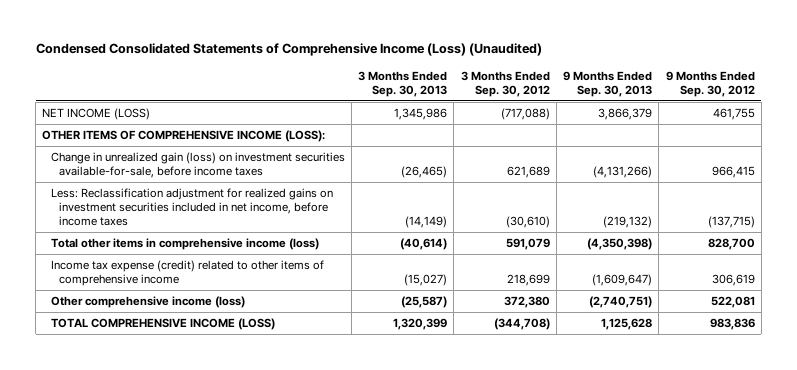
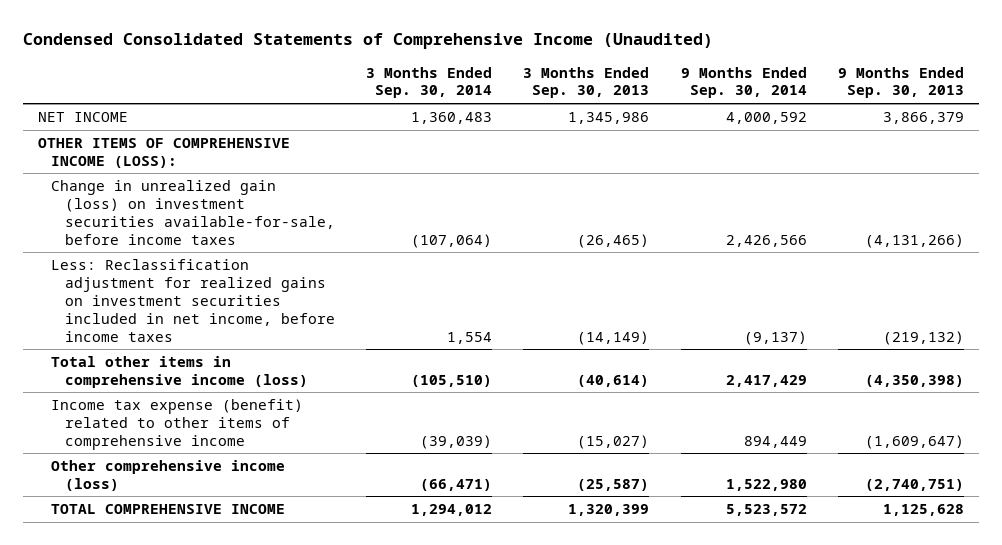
- Condensed Consolidated Statements of Comprehensive Income (Loss) (Unaudited)
+ Condensed Consolidated Statements of Comprehensive Income (Unaudited)
- | 3 Months Ended Sep. 30, 2013 | 3 Months Ended Sep. 30, 2012 | 9 Months Ended Sep. 30, 2013 | 9 Months Ended Sep. 30, 2012
+ | 3 Months Ended Sep. 30, 2014 | 3 Months Ended Sep. 30, 2013 | 9 Months Ended Sep. 30, 2014 | 9 Months Ended Sep. 30, 2013
- NET INCOME (LOSS) | 1,345,986 | (717,088) | 3,866,379 | 461,755
+ NET INCOME | 1,360,483 | 1,345,986 | 4,000,592 | 3,866,379
- Income tax expense (credit) related to other items of comprehensive income | (15,027) | 218,699 | (1,609,647) | 306,619
+ Income tax expense (benefit) related to other items of comprehensive income | (39,039) | (15,027) | 894,449 | (1,609,647)
- TOTAL COMPREHENSIVE INCOME (LOSS) | 1,320,399 | (344,708) | 1,125,628 | 983,836
+ TOTAL COMPREHENSIVE INCOME | 1,294,012 | 1,320,399 | 5,523,572 | 1,125,628

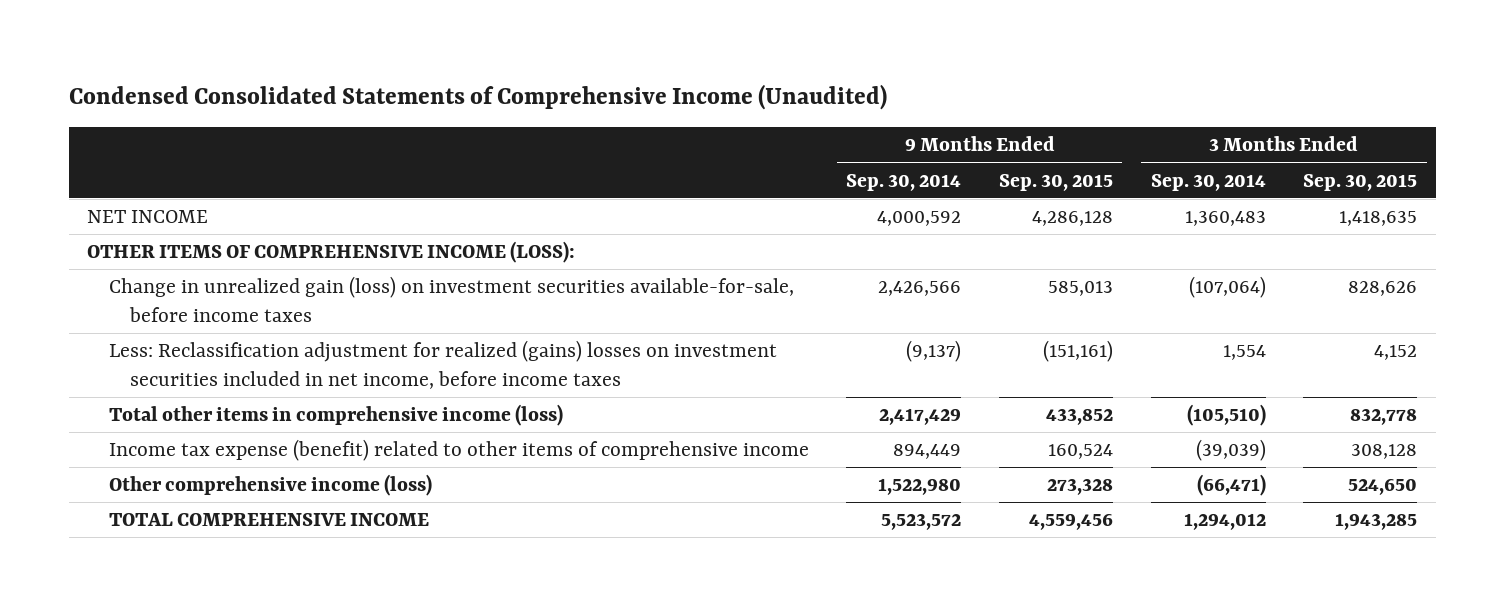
- | 3 Months Ended Sep. 30, 2014 | 3 Months Ended Sep. 30, 2013 | 9 Months Ended Sep. 30, 2014 | 9 Months Ended Sep. 30, 2013
+ | 9 Months Ended Sep. 30, 2014 | 9 Months Ended Sep. 30, 2015 | 3 Months Ended Sep. 30, 2014 | 3 Months Ended Sep. 30, 2015
- Less: Reclassification adjustment for realized gains on investment securities included in net income, before income taxes | 1,554 | (14,149) | (9,137) | (219,132)
+ Less: Reclassification adjustment for realized (gains) losses on investment securities included in net income, before income taxes | (9,137) | (151,161) | 1,554 | 4,152

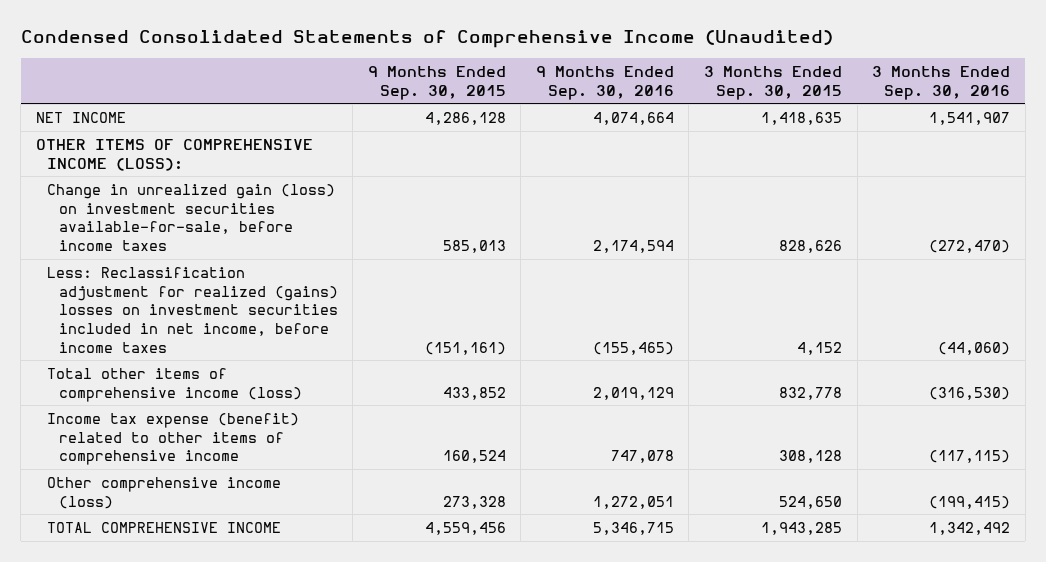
- | 9 Months Ended Sep. 30, 2014 | 9 Months Ended Sep. 30, 2015 | 3 Months Ended Sep. 30, 2014 | 3 Months Ended Sep. 30, 2015
+ | 9 Months Ended Sep. 30, 2015 | 9 Months Ended Sep. 30, 2016 | 3 Months Ended Sep. 30, 2015 | 3 Months Ended Sep. 30, 2016
- Total other items in comprehensive income (loss) | 2,417,429 | 433,852 | (105,510) | 832,778
+ Total other items of comprehensive income (loss) | 433,852 | 2,019,129 | 832,778 | (316,530)

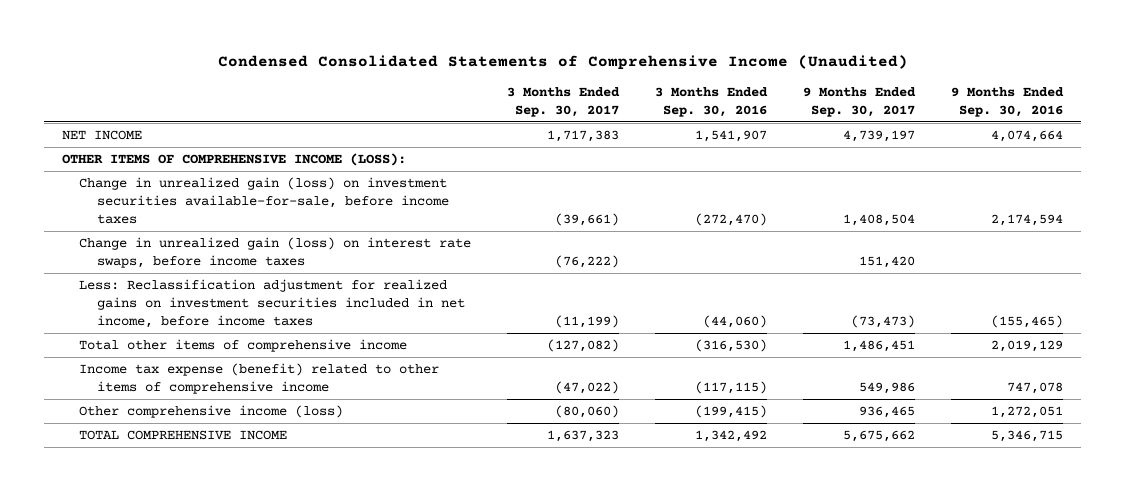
- | 9 Months Ended Sep. 30, 2015 | 9 Months Ended Sep. 30, 2016 | 3 Months Ended Sep. 30, 2015 | 3 Months Ended Sep. 30, 2016
+ | 3 Months Ended Sep. 30, 2017 | 3 Months Ended Sep. 30, 2016 | 9 Months Ended Sep. 30, 2017 | 9 Months Ended Sep. 30, 2016
- Less: Reclassification adjustment for realized (gains) losses on investment securities included in net income, before income taxes | (151,161) | (155,465) | 4,152 | (44,060)
- Total other items of comprehensive income (loss) | 433,852 | 2,019,129 | 832,778 | (316,530)
+ Change in unrealized gain (loss) on interest rate swaps, before income taxes | (76,222) | | 151,420 |
+ Less: Reclassification adjustment for realized gains on investment securities included in net income, before income taxes | (11,199) | (44,060) | (73,473) | (155,465)
+ Total other items of comprehensive income | (127,082) | (316,530) | 1,486,451 | 2,019,129

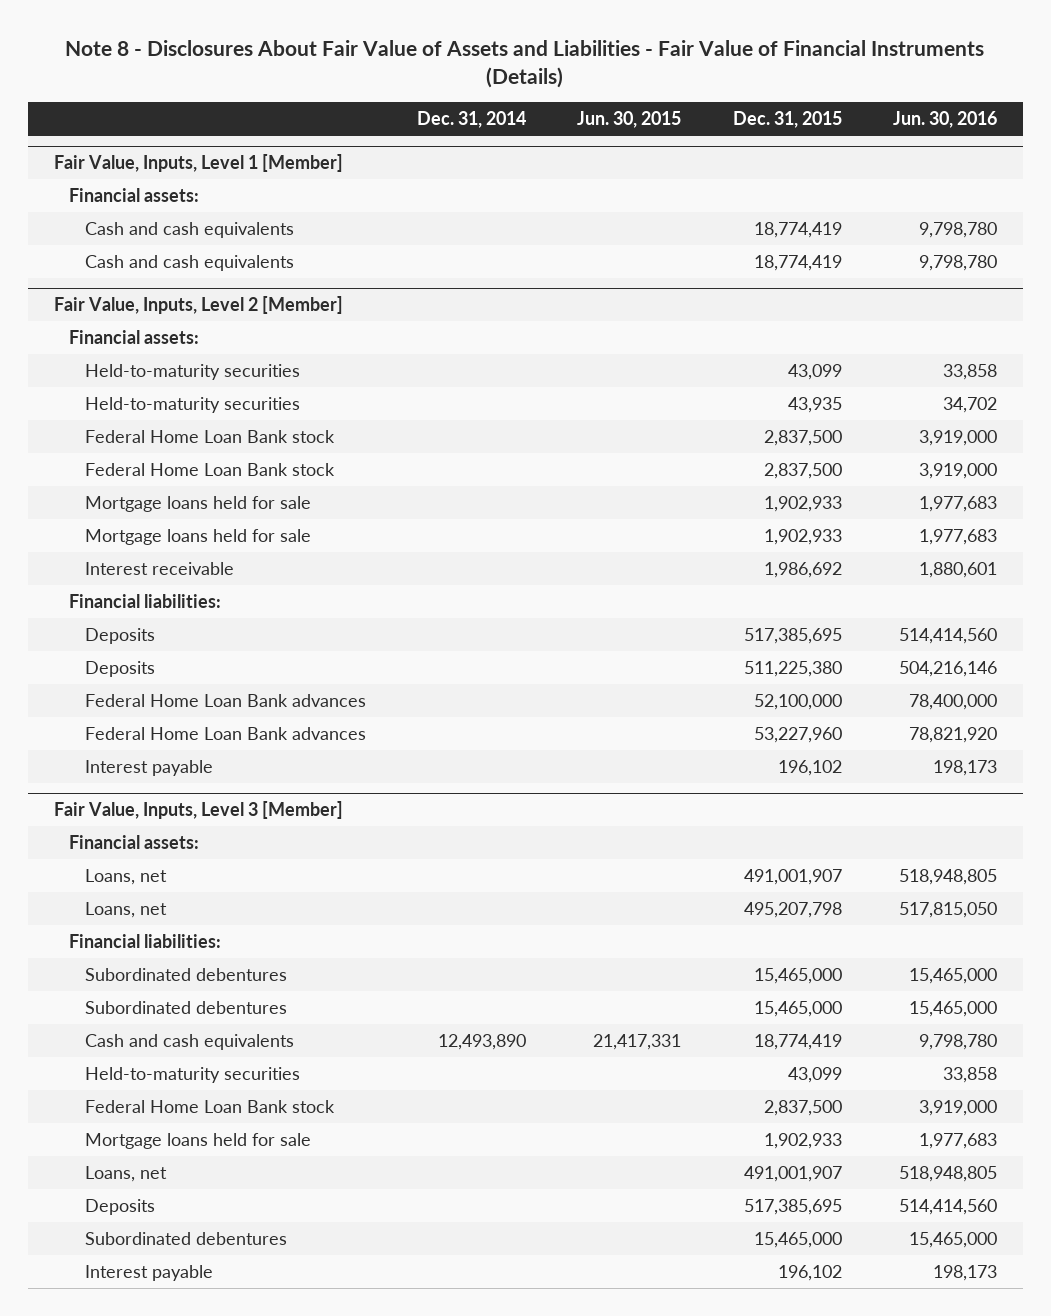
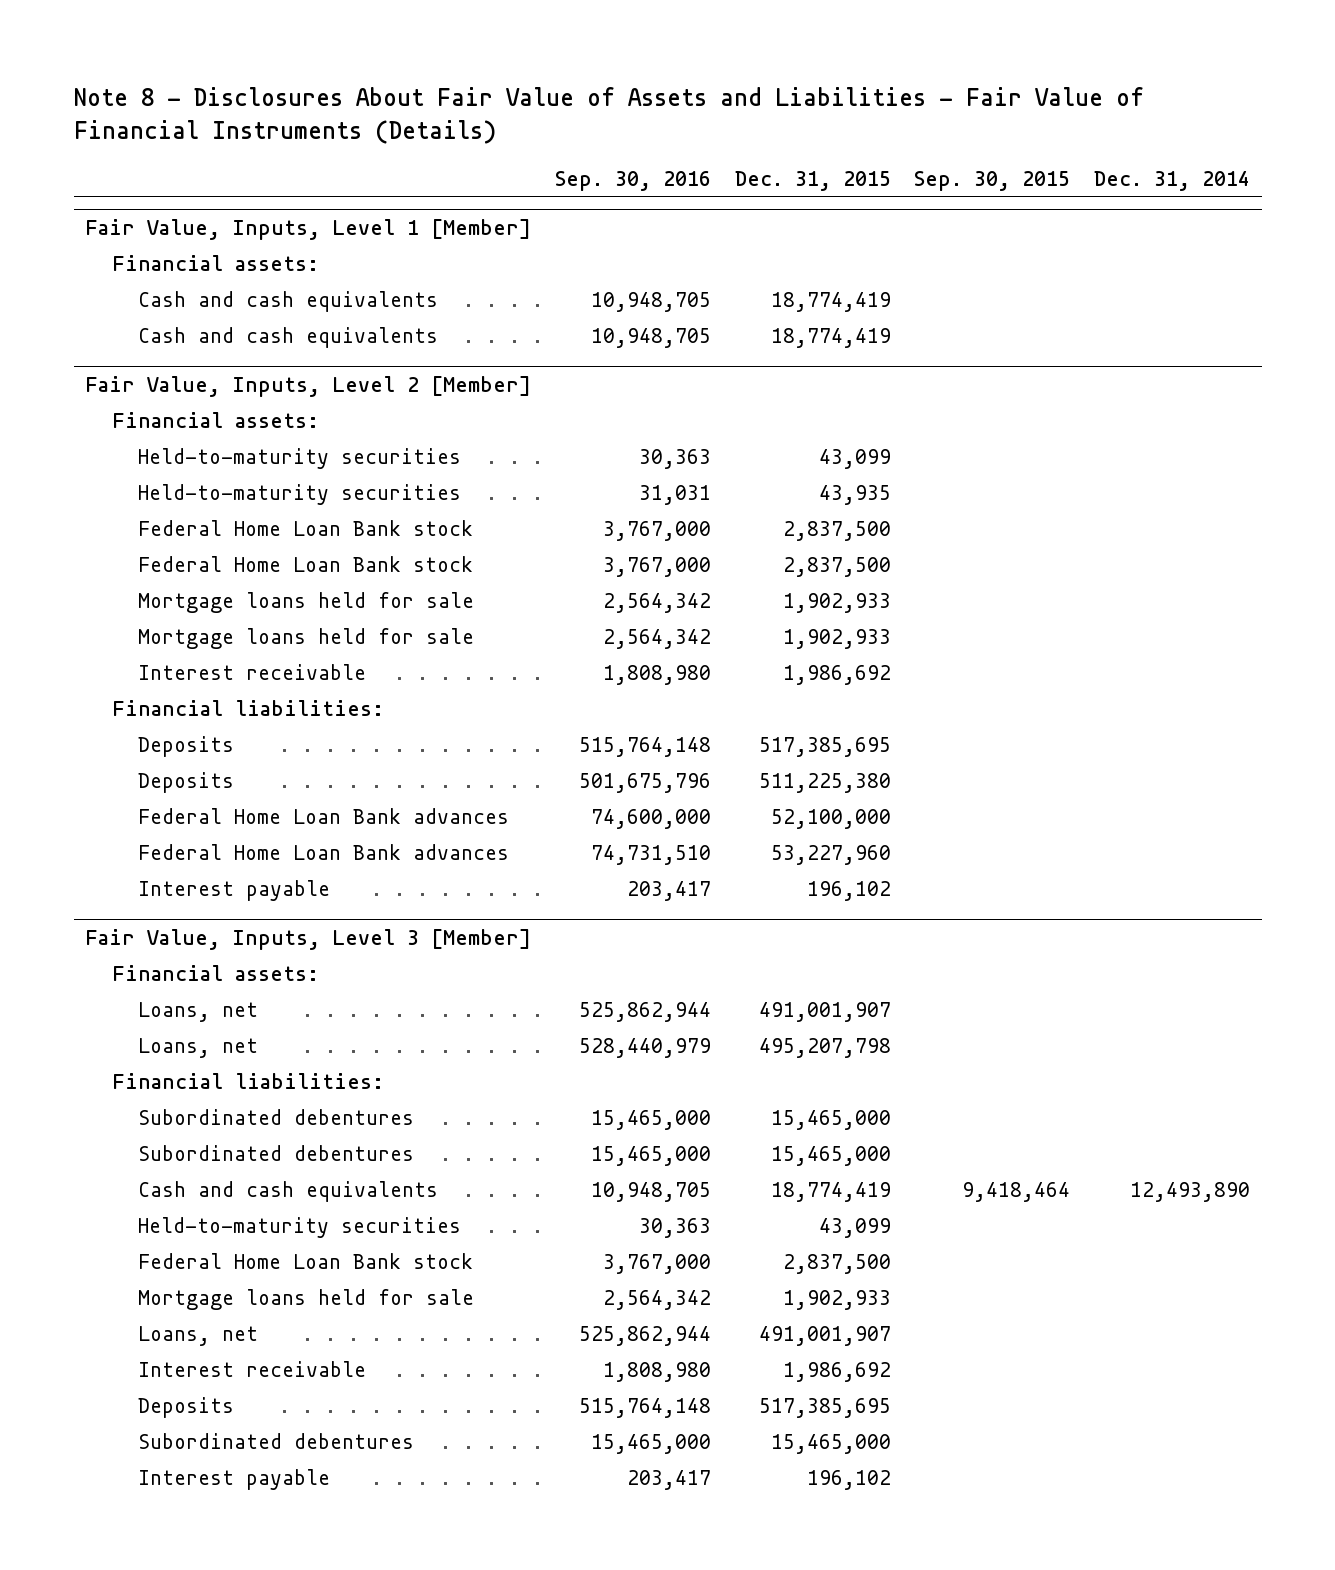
- | Dec. 31, 2014 | Jun. 30, 2015 | Dec. 31, 2015 | Jun. 30, 2016
+ | Sep. 30, 2016 | Dec. 31, 2015 | Sep. 30, 2015 | Dec. 31, 2014
@ Fair Value, Inputs, Level 3 [Member]
+ Interest receivable | 1,808,980 | 1,986,692 | |

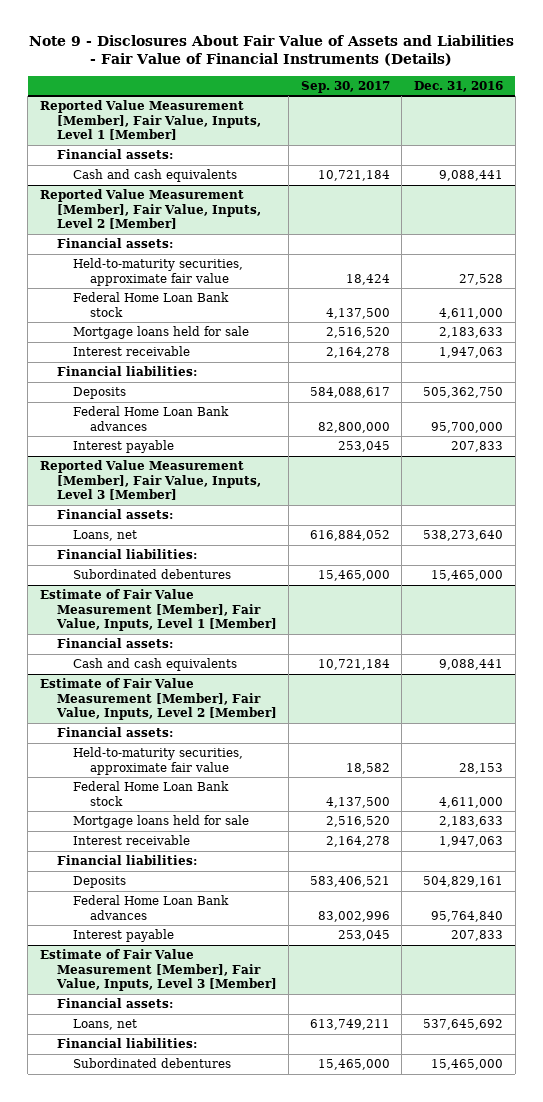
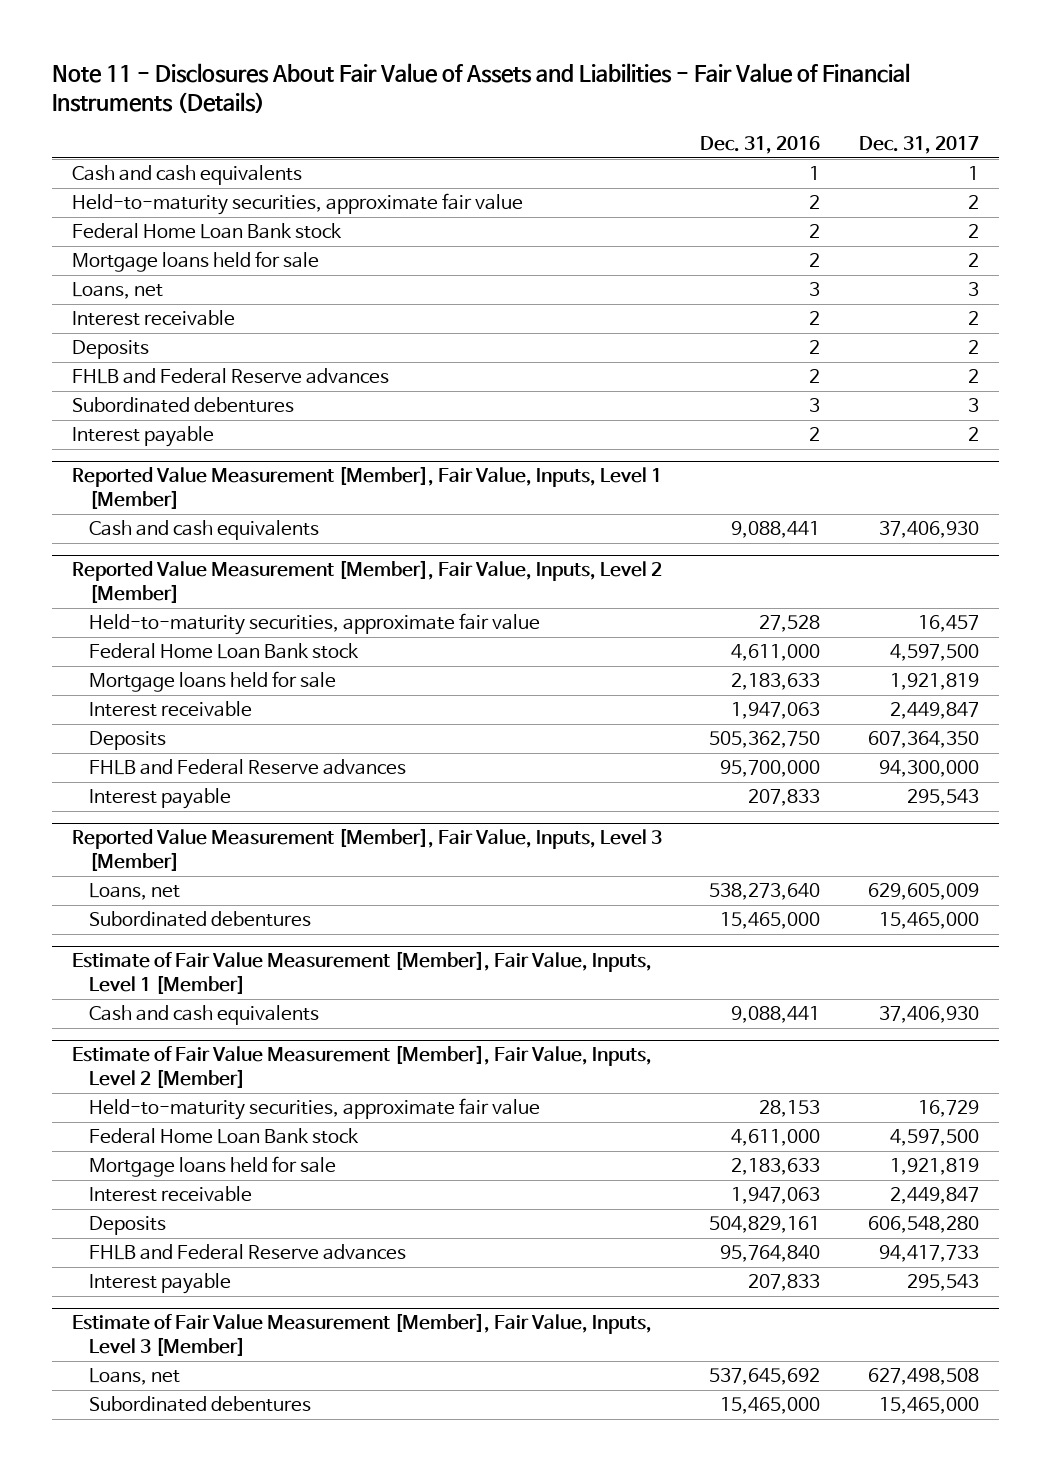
- Note 9 - Disclosures About Fair Value of Assets and Liabilities - Fair Value of Financial Instruments (Details)
+ Note 11 - Disclosures About Fair Value of Assets and Liabilities - Fair Value of Financial Instruments (Details)
- | Sep. 30, 2017 | Dec. 31, 2016
+ | Dec. 31, 2016 | Dec. 31, 2017
+ Cash and cash equivalents | 1 | 1
+ Held-to-maturity securities, approximate fair value | 2 | 2
+ Federal Home Loan Bank stock | 2 | 2
+ Mortgage loans held for sale | 2 | 2
+ Loans, net | 3 | 3
+ Interest receivable | 2 | 2
+ Deposits | 2 | 2
+ FHLB and Federal Reserve advances | 2 | 2
+ Subordinated debentures | 3 | 3
+ Interest payable | 2 | 2
@ Reported Value Measurement [Member], Fair Value, Inputs, Level 1 [Member]
- Financial assets:
@ Reported Value Measurement [Member], Fair Value, Inputs, Level 2 [Member]
- Financial assets:
- Financial liabilities:
- Federal Home Loan Bank advances | 82,800,000 | 95,700,000
+ FHLB and Federal Reserve advances | 95,700,000 | 94,300,000
@ Reported Value Measurement [Member], Fair Value, Inputs, Level 3 [Member]
- Financial assets:
- Financial liabilities:
@ Estimate of Fair Value Measurement [Member], Fair Value, Inputs, Level 1 [Member]
- Financial assets:
@ Estimate of Fair Value Measurement [Member], Fair Value, Inputs, Level 2 [Member]
- Financial assets:
- Financial liabilities:
- Federal Home Loan Bank advances | 83,002,996 | 95,764,840
+ FHLB and Federal Reserve advances | 95,764,840 | 94,417,733
@ Estimate of Fair Value Measurement [Member], Fair Value, Inputs, Level 3 [Member]
- Financial assets:
- Financial liabilities:

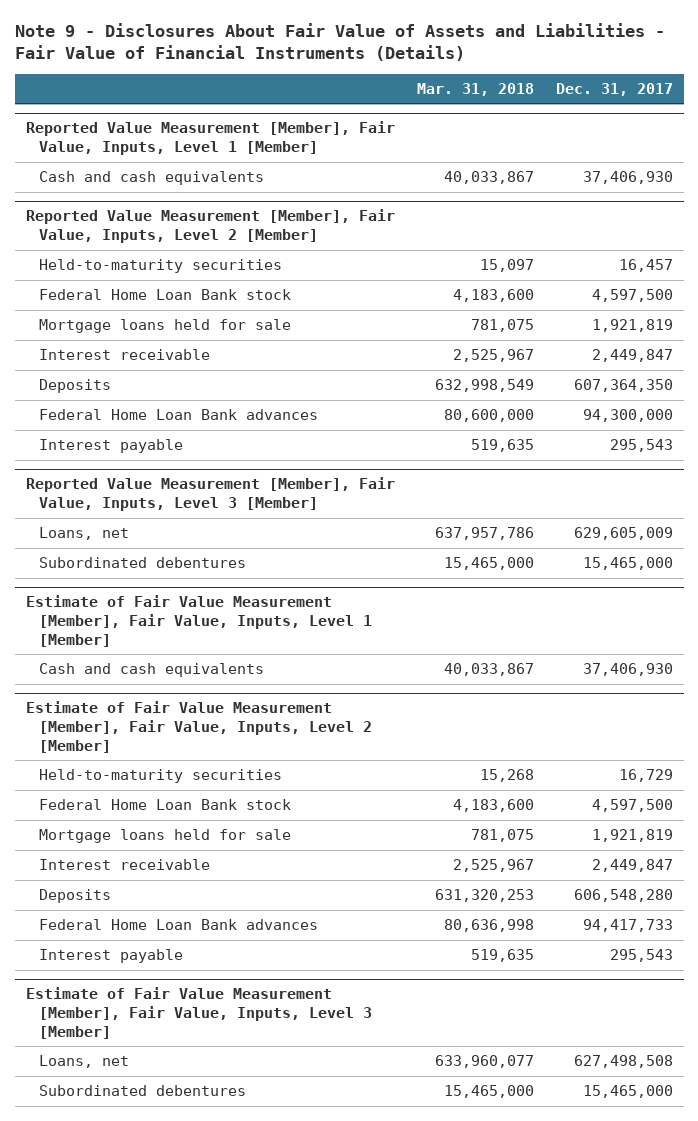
- Note 11 - Disclosures About Fair Value of Assets and Liabilities - Fair Value of Financial Instruments (Details)
+ Note 9 - Disclosures About Fair Value of Assets and Liabilities - Fair Value of Financial Instruments (Details)
- | Dec. 31, 2016 | Dec. 31, 2017
+ | Mar. 31, 2018 | Dec. 31, 2017
- Cash and cash equivalents | 1 | 1
- Held-to-maturity securities, approximate fair value | 2 | 2
- Federal Home Loan Bank stock | 2 | 2
- Mortgage loans held for sale | 2 | 2
- Loans, net | 3 | 3
- Interest receivable | 2 | 2
- Deposits | 2 | 2
- FHLB and Federal Reserve advances | 2 | 2
- Subordinated debentures | 3 | 3
- Interest payable | 2 | 2
@ Reported Value Measurement [Member], Fair Value, Inputs, Level 2 [Member]
- Held-to-maturity securities, approximate fair value | 27,528 | 16,457
+ Held-to-maturity securities | 15,097 | 16,457
- FHLB and Federal Reserve advances | 95,700,000 | 94,300,000
+ Federal Home Loan Bank advances | 80,600,000 | 94,300,000
@ Estimate of Fair Value Measurement [Member], Fair Value, Inputs, Level 2 [Member]
- Held-to-maturity securities, approximate fair value | 28,153 | 16,729
+ Held-to-maturity securities | 15,268 | 16,729
- FHLB and Federal Reserve advances | 95,764,840 | 94,417,733
+ Federal Home Loan Bank advances | 80,636,998 | 94,417,733

